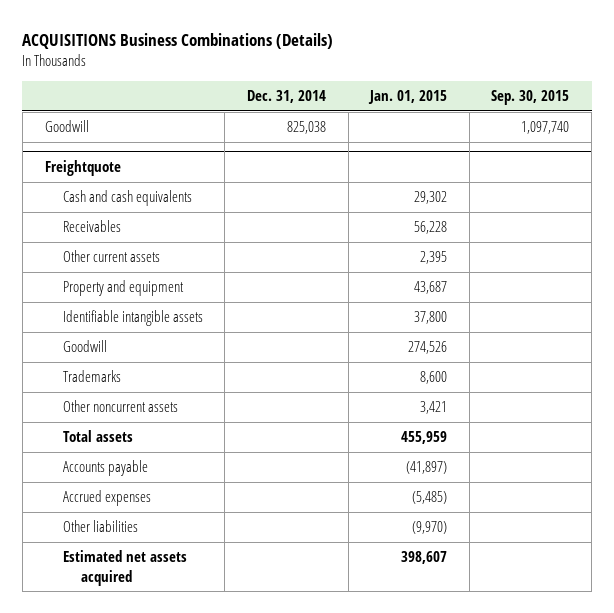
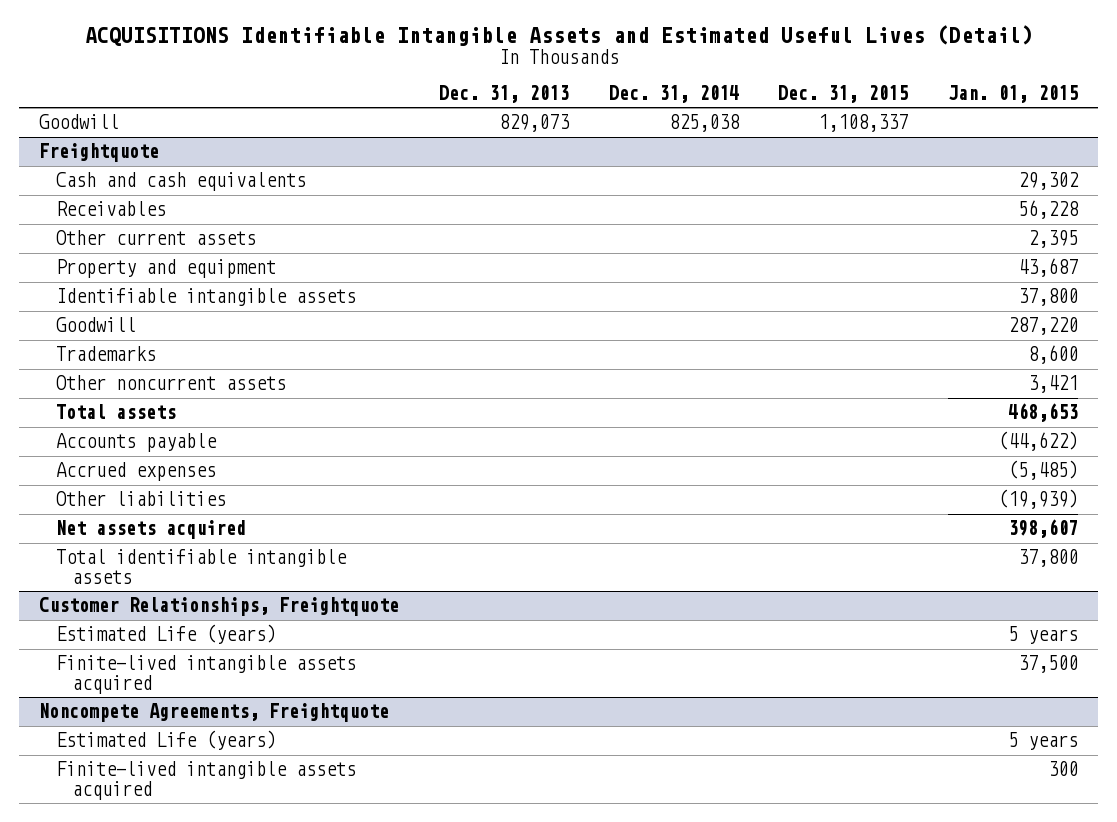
- ACQUISITIONS Business Combinations (Details)
+ ACQUISITIONS Identifiable Intangible Assets and Estimated Useful Lives (Detail)
- | Dec. 31, 2014 | Jan. 01, 2015 | Sep. 30, 2015
+ | Dec. 31, 2013 | Dec. 31, 2014 | Dec. 31, 2015 | Jan. 01, 2015
@ Freightquote
- Goodwill | | 274,526 |
+ Goodwill | | | | 287,220
- Total assets | | 455,959 |
- Accounts payable | | (41,897) |
+ Total assets | | | | 468,653
+ Accounts payable | | | | (44,622)
- Other liabilities | | (9,970) |
- Estimated net assets acquired | | 398,607 |
+ Other liabilities | | | | (19,939)
+ Net assets acquired | | | | 398,607
+ Total identifiable intangible assets | | | | 37,800
+ Customer Relationships, Freightquote
+ Estimated Life (years) | | | | 5 years
+ Finite-lived intangible assets acquired | | | | 37,500
+ Noncompete Agreements, Freightquote
+ Estimated Life (years) | | | | 5 years
+ Finite-lived intangible assets acquired | | | | 300

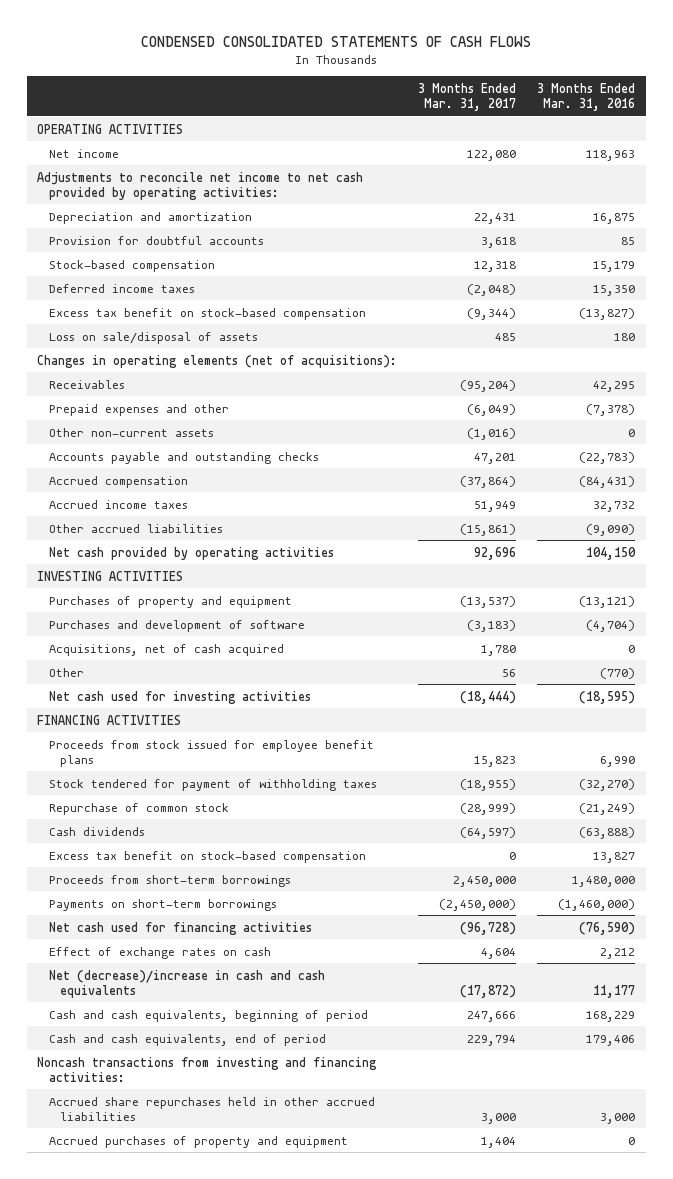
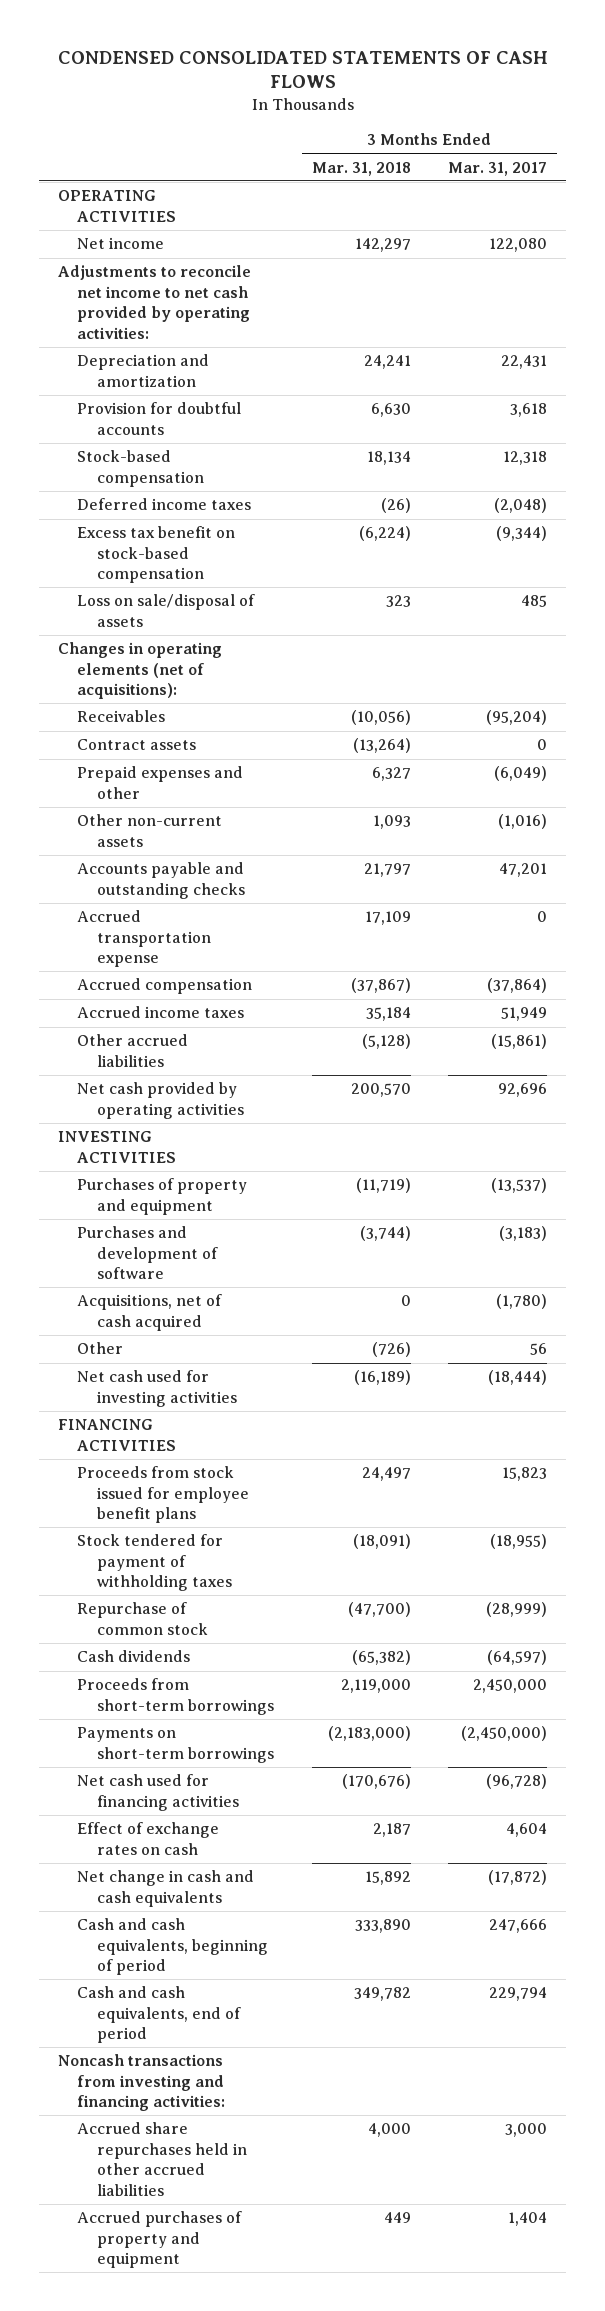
- | 3 Months Ended Mar. 31, 2017 | 3 Months Ended Mar. 31, 2016
+ | 3 Months Ended Mar. 31, 2018 | 3 Months Ended Mar. 31, 2017
+ Contract assets | (13,264) | 0
+ Accrued transportation expense | 17,109 | 0
- Acquisitions, net of cash acquired | 1,780 | 0
+ Acquisitions, net of cash acquired | 0 | (1,780)
- Excess tax benefit on stock-based compensation | 0 | 13,827
- Net (decrease)/increase in cash and cash equivalents | (17,872) | 11,177
+ Net change in cash and cash equivalents | 15,892 | (17,872)

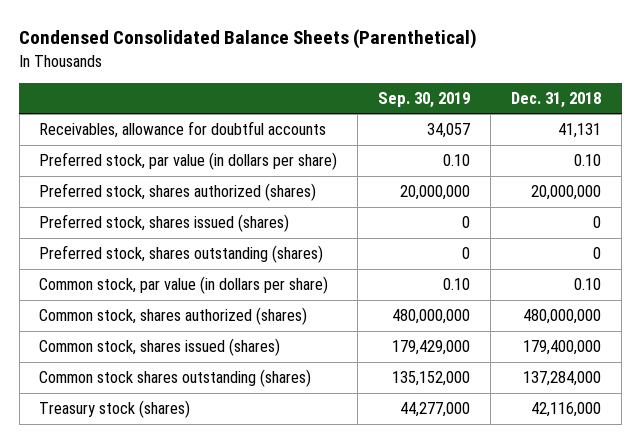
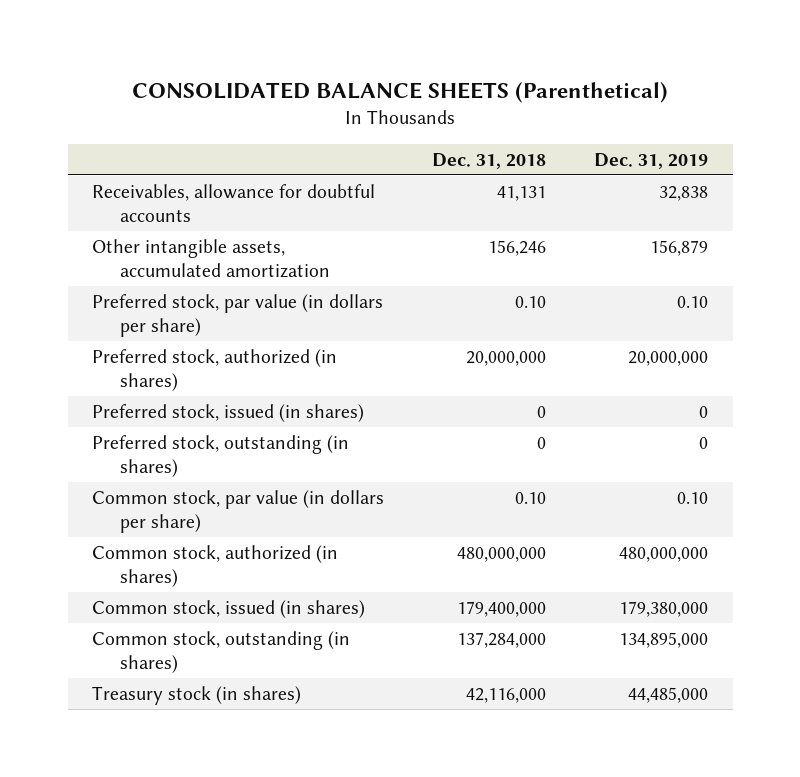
- Condensed Consolidated Balance Sheets (Parenthetical)
+ CONSOLIDATED BALANCE SHEETS (Parenthetical)
- | Sep. 30, 2019 | Dec. 31, 2018
+ | Dec. 31, 2018 | Dec. 31, 2019
+ Other intangible assets, accumulated amortization | 156,246 | 156,879
- Preferred stock, shares authorized (shares) | 20,000,000 | 20,000,000
- Preferred stock, shares issued (shares) | 0 | 0
- Preferred stock, shares outstanding (shares) | 0 | 0
+ Preferred stock, authorized (in shares) | 20,000,000 | 20,000,000
+ Preferred stock, issued (in shares) | 0 | 0
+ Preferred stock, outstanding (in shares) | 0 | 0
- Common stock, shares authorized (shares) | 480,000,000 | 480,000,000
- Common stock, shares issued (shares) | 179,429,000 | 179,400,000
- Common stock shares outstanding (shares) | 135,152,000 | 137,284,000
- Treasury stock (shares) | 44,277,000 | 42,116,000
+ Common stock, authorized (in shares) | 480,000,000 | 480,000,000
+ Common stock, issued (in shares) | 179,400,000 | 179,380,000
+ Common stock, outstanding (in shares) | 137,284,000 | 134,895,000
+ Treasury stock (in shares) | 42,116,000 | 44,485,000

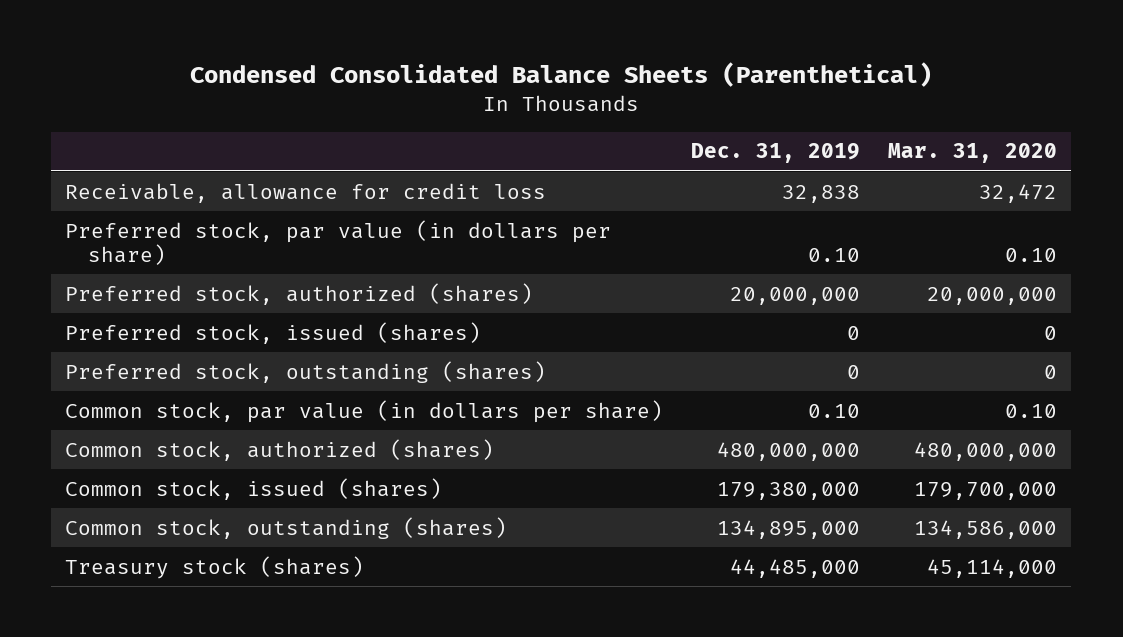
- CONSOLIDATED BALANCE SHEETS (Parenthetical)
+ Condensed Consolidated Balance Sheets (Parenthetical)
- | Dec. 31, 2018 | Dec. 31, 2019
+ | Dec. 31, 2019 | Mar. 31, 2020
- Receivables, allowance for doubtful accounts | 41,131 | 32,838
- Other intangible assets, accumulated amortization | 156,246 | 156,879
+ Receivable, allowance for credit loss | 32,838 | 32,472
- Preferred stock, authorized (in shares) | 20,000,000 | 20,000,000
- Preferred stock, issued (in shares) | 0 | 0
- Preferred stock, outstanding (in shares) | 0 | 0
+ Preferred stock, authorized (shares) | 20,000,000 | 20,000,000
+ Preferred stock, issued (shares) | 0 | 0
+ Preferred stock, outstanding (shares) | 0 | 0
- Common stock, authorized (in shares) | 480,000,000 | 480,000,000
- Common stock, issued (in shares) | 179,400,000 | 179,380,000
- Common stock, outstanding (in shares) | 137,284,000 | 134,895,000
- Treasury stock (in shares) | 42,116,000 | 44,485,000
+ Common stock, authorized (shares) | 480,000,000 | 480,000,000
+ Common stock, issued (shares) | 179,380,000 | 179,700,000
+ Common stock, outstanding (shares) | 134,895,000 | 134,586,000
+ Treasury stock (shares) | 44,485,000 | 45,114,000

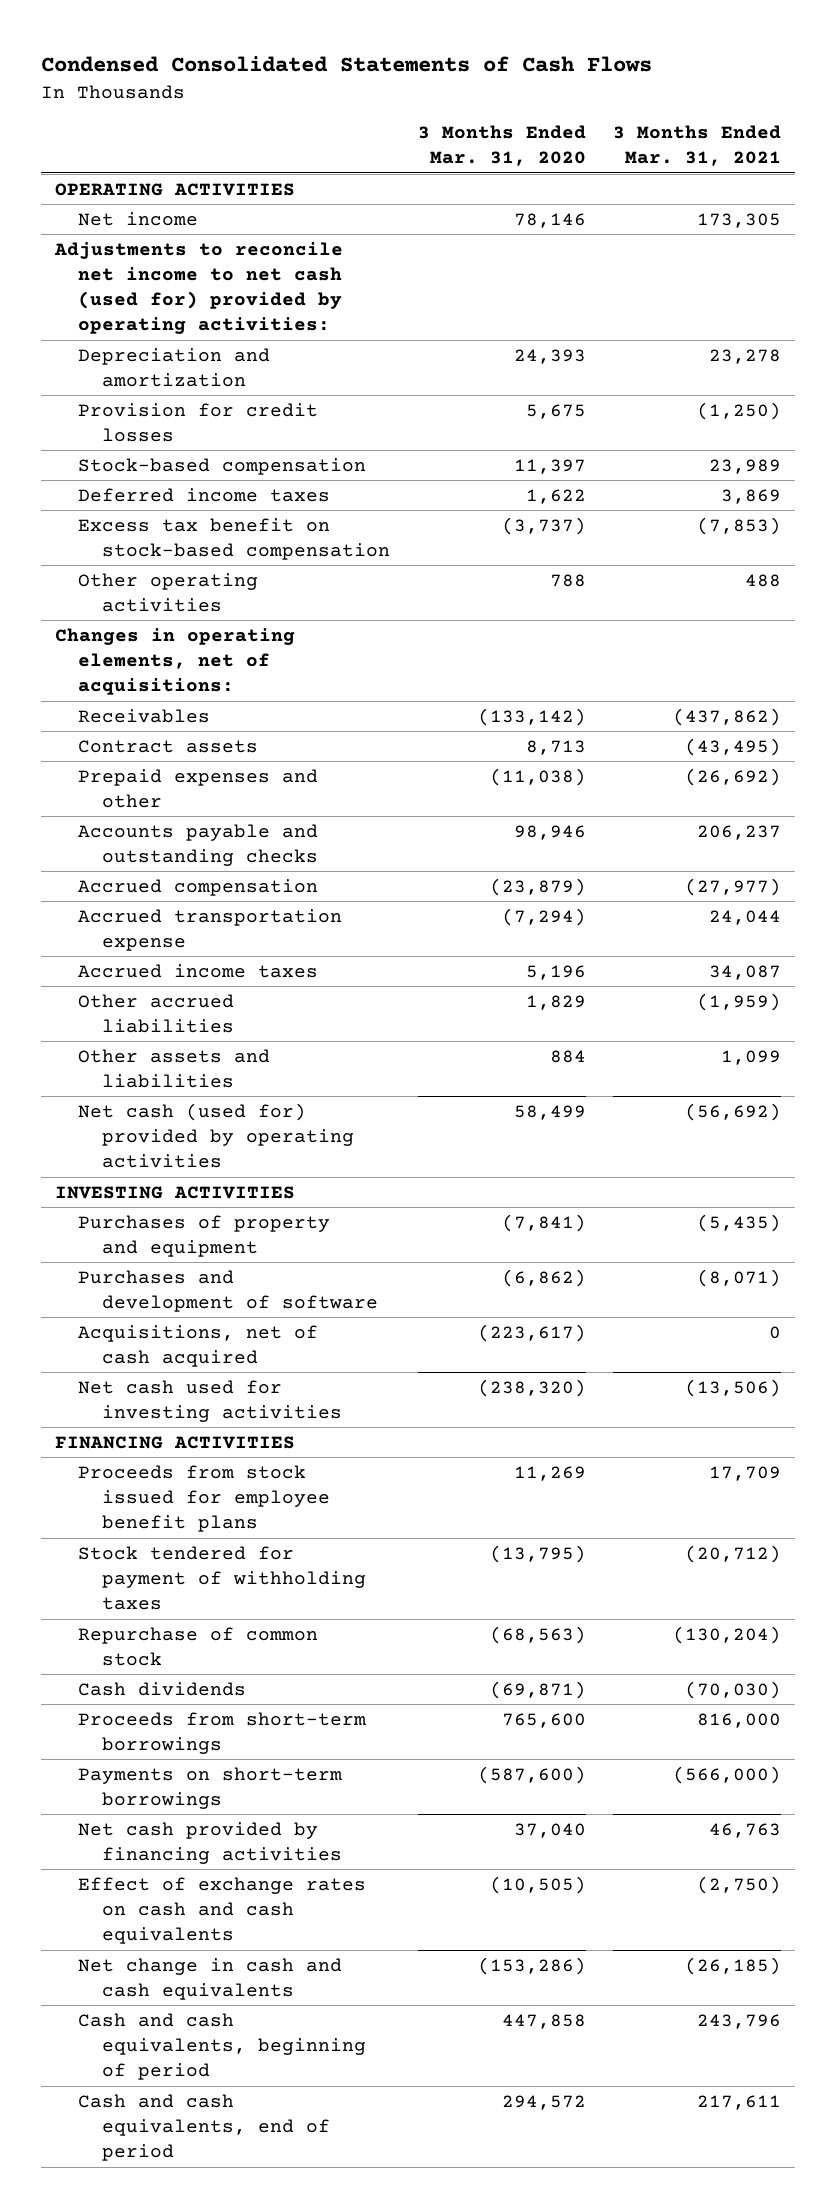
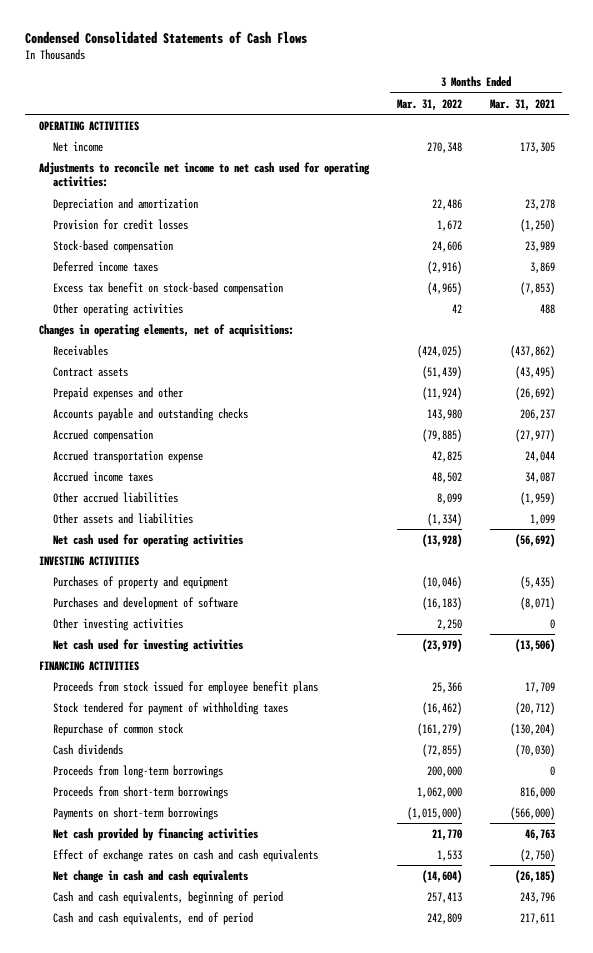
- | 3 Months Ended Mar. 31, 2020 | 3 Months Ended Mar. 31, 2021
+ | 3 Months Ended Mar. 31, 2022 | 3 Months Ended Mar. 31, 2021
- Adjustments to reconcile net income to net cash (used for) provided by operating activities:
+ Adjustments to reconcile net income to net cash used for operating activities:
- Net cash (used for) provided by operating activities | 58,499 | (56,692)
+ Net cash used for operating activities | (13,928) | (56,692)
- Acquisitions, net of cash acquired | (223,617) | 0
+ Other investing activities | 2,250 | 0
+ Proceeds from long-term borrowings | 200,000 | 0

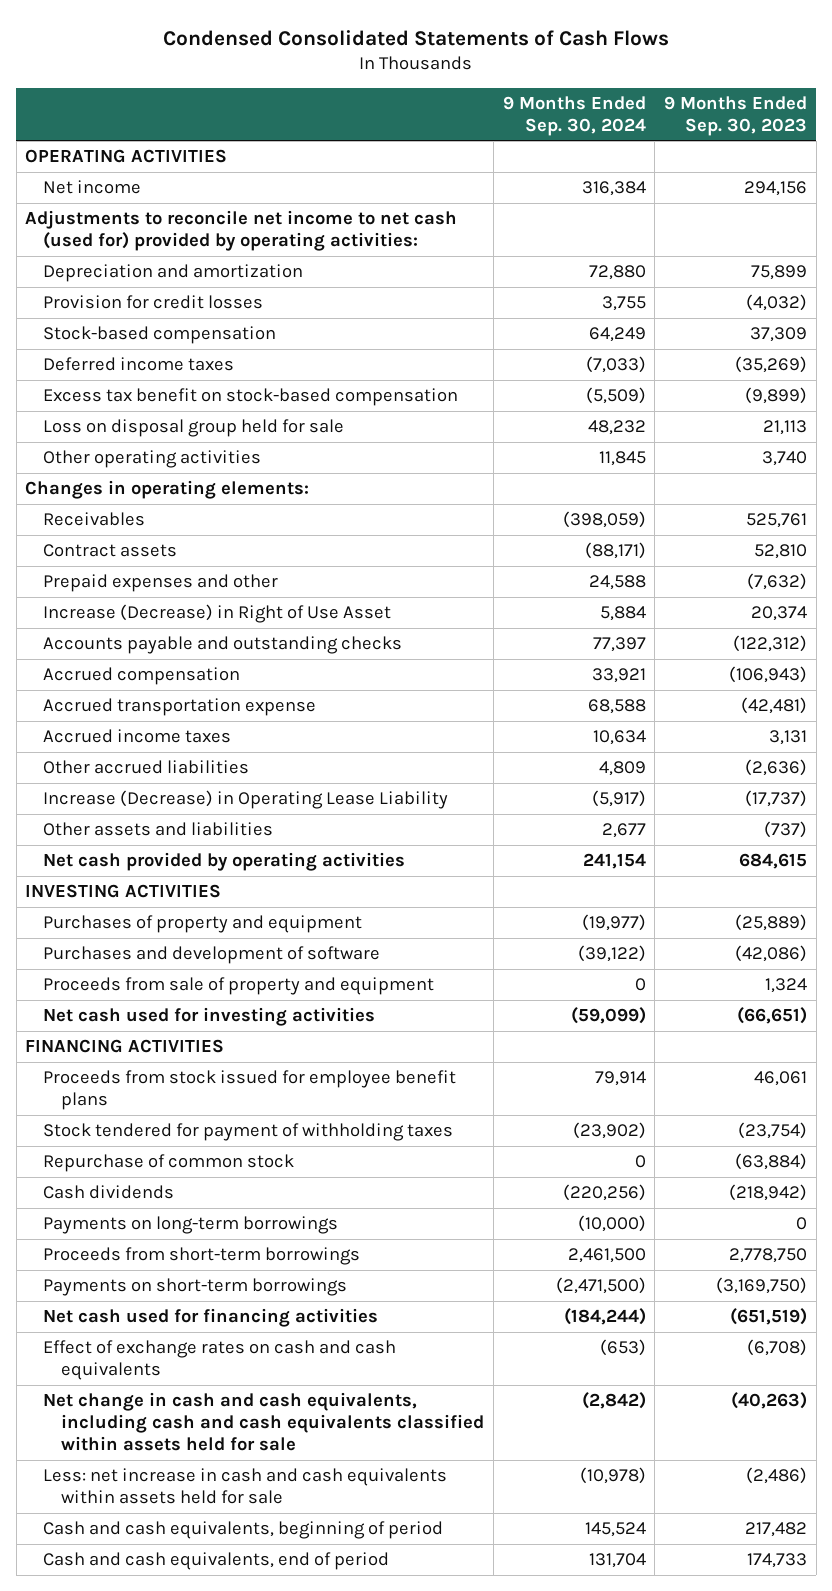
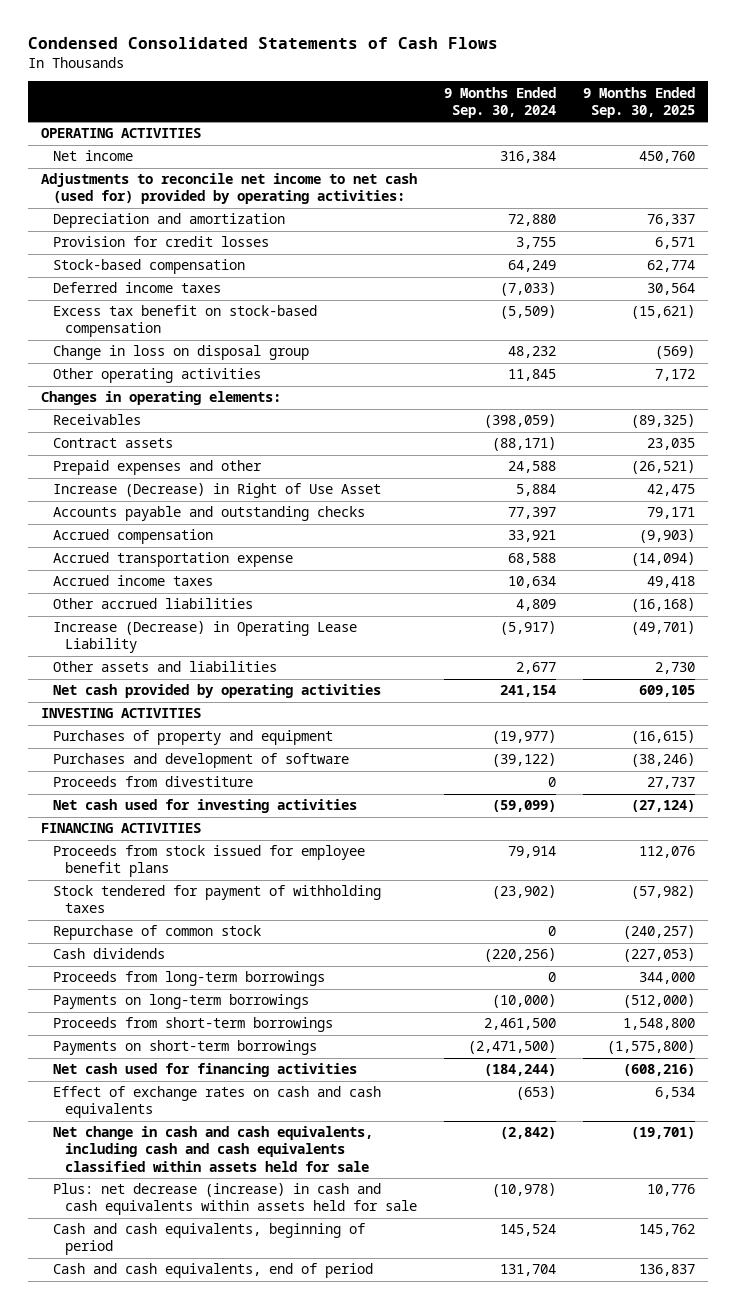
- | 9 Months Ended Sep. 30, 2024 | 9 Months Ended Sep. 30, 2023
+ | 9 Months Ended Sep. 30, 2024 | 9 Months Ended Sep. 30, 2025
- Loss on disposal group held for sale | 48,232 | 21,113
+ Change in loss on disposal group | 48,232 | (569)
- Proceeds from sale of property and equipment | 0 | 1,324
+ Proceeds from divestiture | 0 | 27,737
+ Proceeds from long-term borrowings | 0 | 344,000
- Less: net increase in cash and cash equivalents within assets held for sale | (10,978) | (2,486)
+ Plus: net decrease (increase) in cash and cash equivalents within assets held for sale | (10,978) | 10,776

